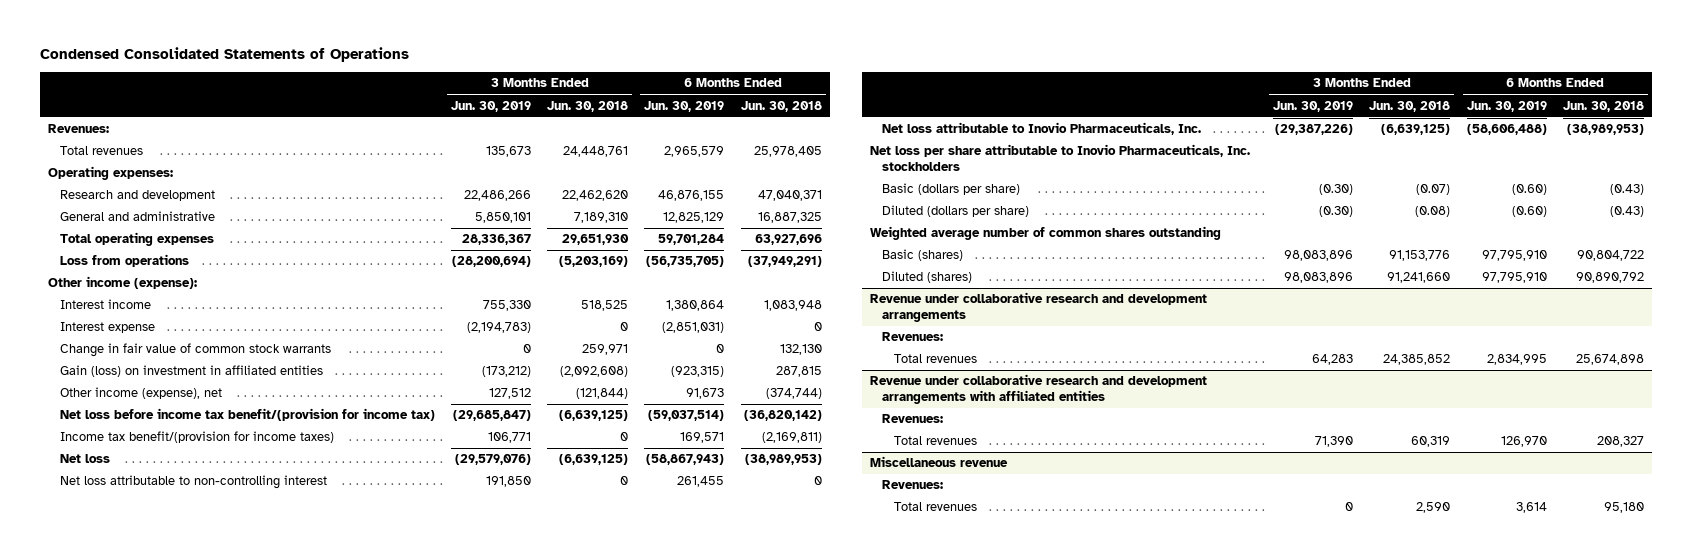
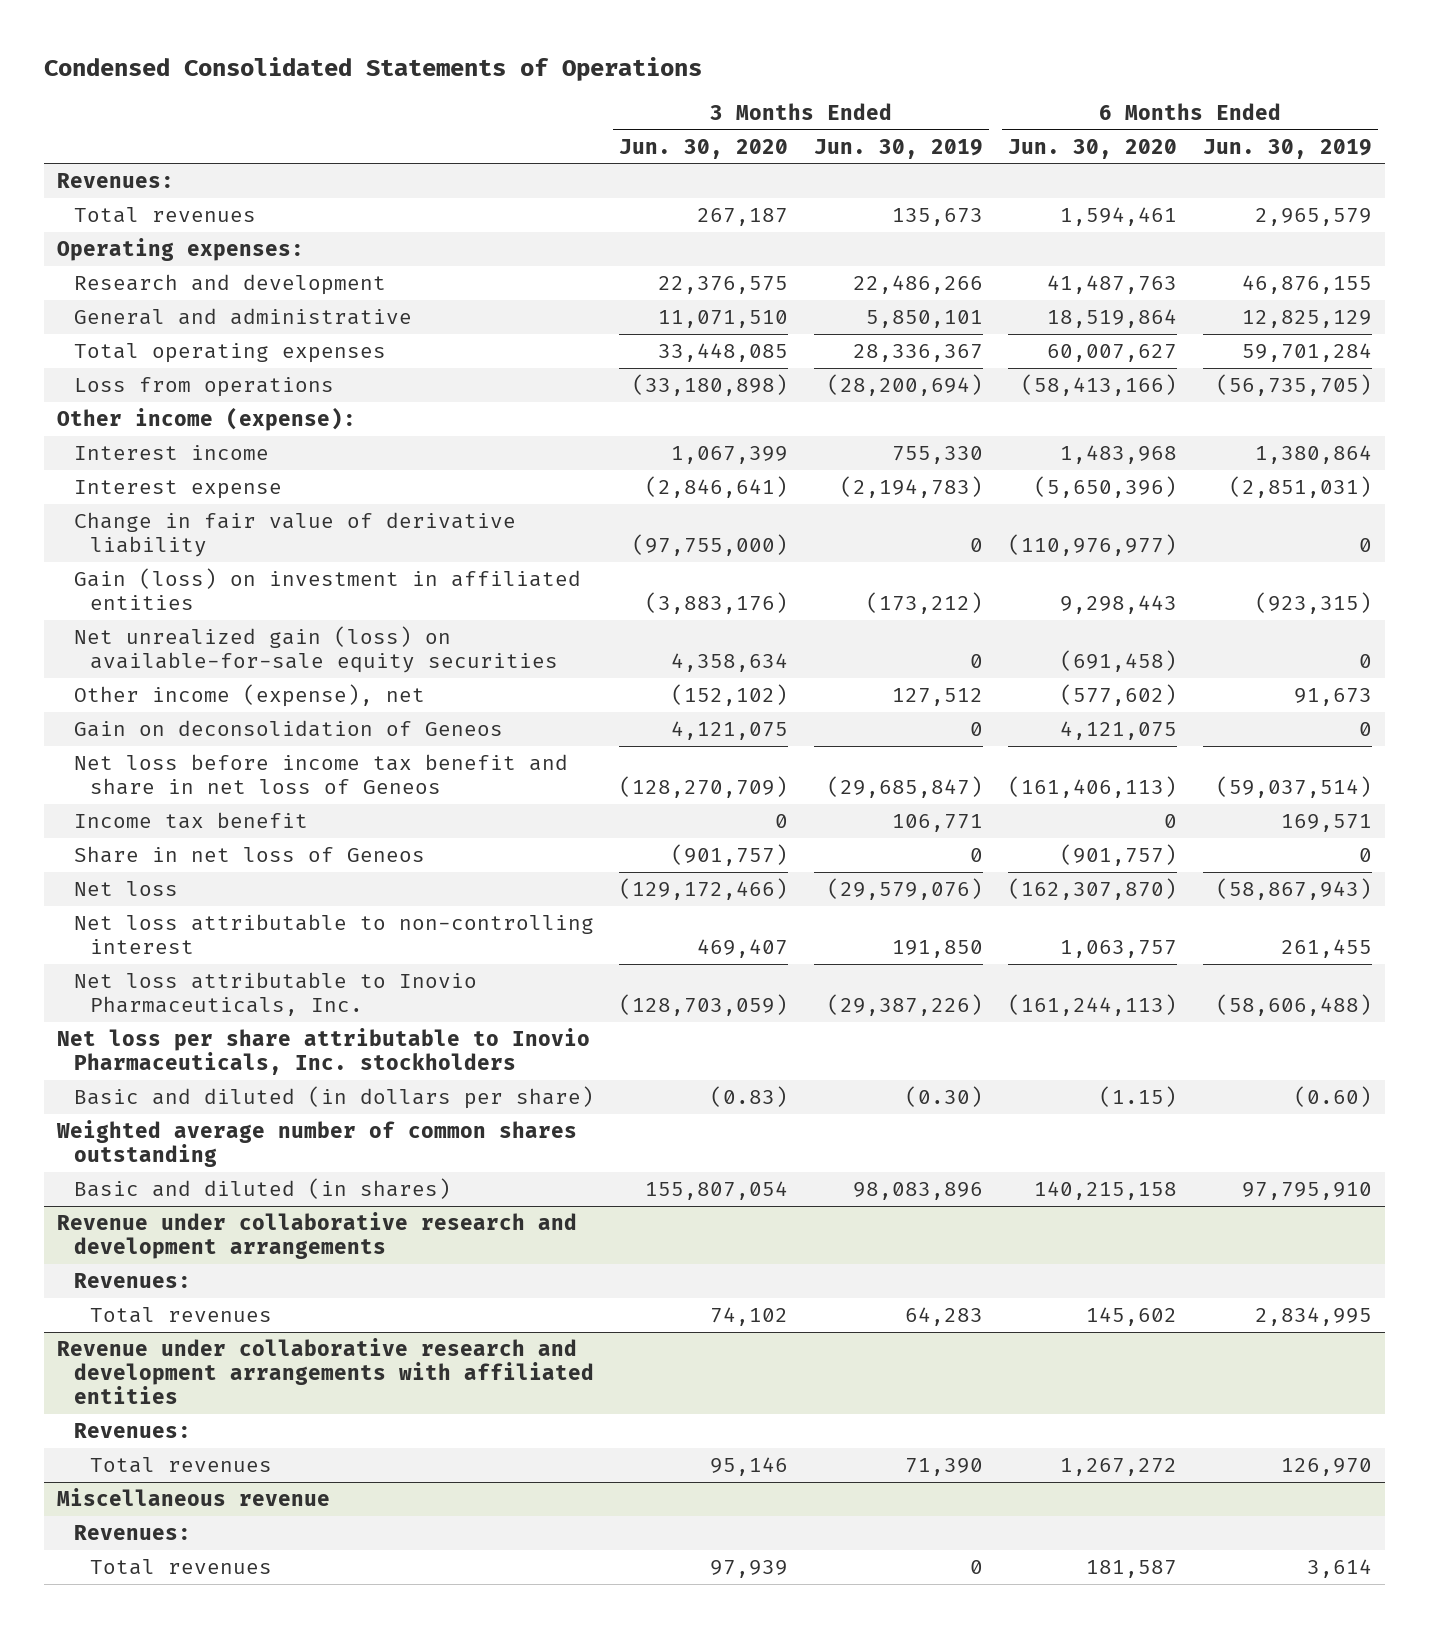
- | 3 Months Ended Jun. 30, 2019 | 3 Months Ended Jun. 30, 2018 | 6 Months Ended Jun. 30, 2019 | 6 Months Ended Jun. 30, 2018
+ | 3 Months Ended Jun. 30, 2020 | 3 Months Ended Jun. 30, 2019 | 6 Months Ended Jun. 30, 2020 | 6 Months Ended Jun. 30, 2019
- Change in fair value of common stock warrants | 0 | 259,971 | 0 | 132,130
+ Change in fair value of derivative liability | (97,755,000) | 0 | (110,976,977) | 0
+ Net unrealized gain (loss) on available-for-sale equity securities | 4,358,634 | 0 | (691,458) | 0
- Net loss before income tax benefit/(provision for income tax) | (29,685,847) | (6,639,125) | (59,037,514) | (36,820,142)
- Income tax benefit/(provision for income taxes) | 106,771 | 0 | 169,571 | (2,169,811)
+ Gain on deconsolidation of Geneos | 4,121,075 | 0 | 4,121,075 | 0
+ Net loss before income tax benefit and share in net loss of Geneos | (128,270,709) | (29,685,847) | (161,406,113) | (59,037,514)
+ Income tax benefit | 0 | 106,771 | 0 | 169,571
+ Share in net loss of Geneos | (901,757) | 0 | (901,757) | 0
- Basic (dollars per share) | (0.30) | (0.07) | (0.60) | (0.43)
- Diluted (dollars per share) | (0.30) | (0.08) | (0.60) | (0.43)
+ Basic and diluted (in dollars per share) | (0.83) | (0.30) | (1.15) | (0.60)
- Basic (shares) | 98,083,896 | 91,153,776 | 97,795,910 | 90,804,722
- Diluted (shares) | 98,083,896 | 91,241,660 | 97,795,910 | 90,890,792
+ Basic and diluted (in shares) | 155,807,054 | 98,083,896 | 140,215,158 | 97,795,910

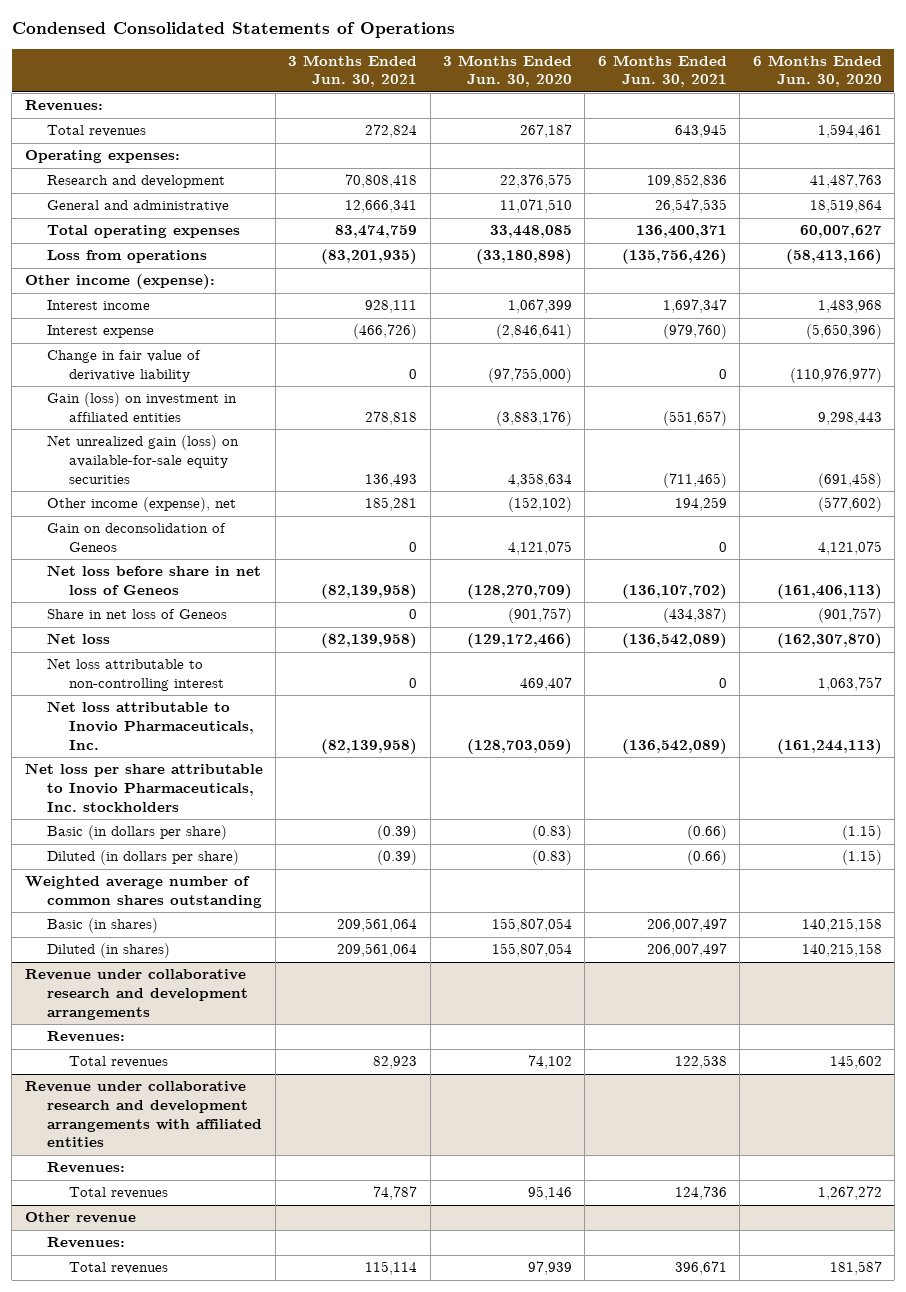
- | 3 Months Ended Jun. 30, 2020 | 3 Months Ended Jun. 30, 2019 | 6 Months Ended Jun. 30, 2020 | 6 Months Ended Jun. 30, 2019
+ | 3 Months Ended Jun. 30, 2021 | 3 Months Ended Jun. 30, 2020 | 6 Months Ended Jun. 30, 2021 | 6 Months Ended Jun. 30, 2020
- Net loss before income tax benefit and share in net loss of Geneos | (128,270,709) | (29,685,847) | (161,406,113) | (59,037,514)
- Income tax benefit | 0 | 106,771 | 0 | 169,571
+ Net loss before share in net loss of Geneos | (82,139,958) | (128,270,709) | (136,107,702) | (161,406,113)
- Basic and diluted (in dollars per share) | (0.83) | (0.30) | (1.15) | (0.60)
+ Basic (in dollars per share) | (0.39) | (0.83) | (0.66) | (1.15)
+ Diluted (in dollars per share) | (0.39) | (0.83) | (0.66) | (1.15)
- Basic and diluted (in shares) | 155,807,054 | 98,083,896 | 140,215,158 | 97,795,910
+ Basic (in shares) | 209,561,064 | 155,807,054 | 206,007,497 | 140,215,158
+ Diluted (in shares) | 209,561,064 | 155,807,054 | 206,007,497 | 140,215,158
- Miscellaneous revenue
+ Other revenue

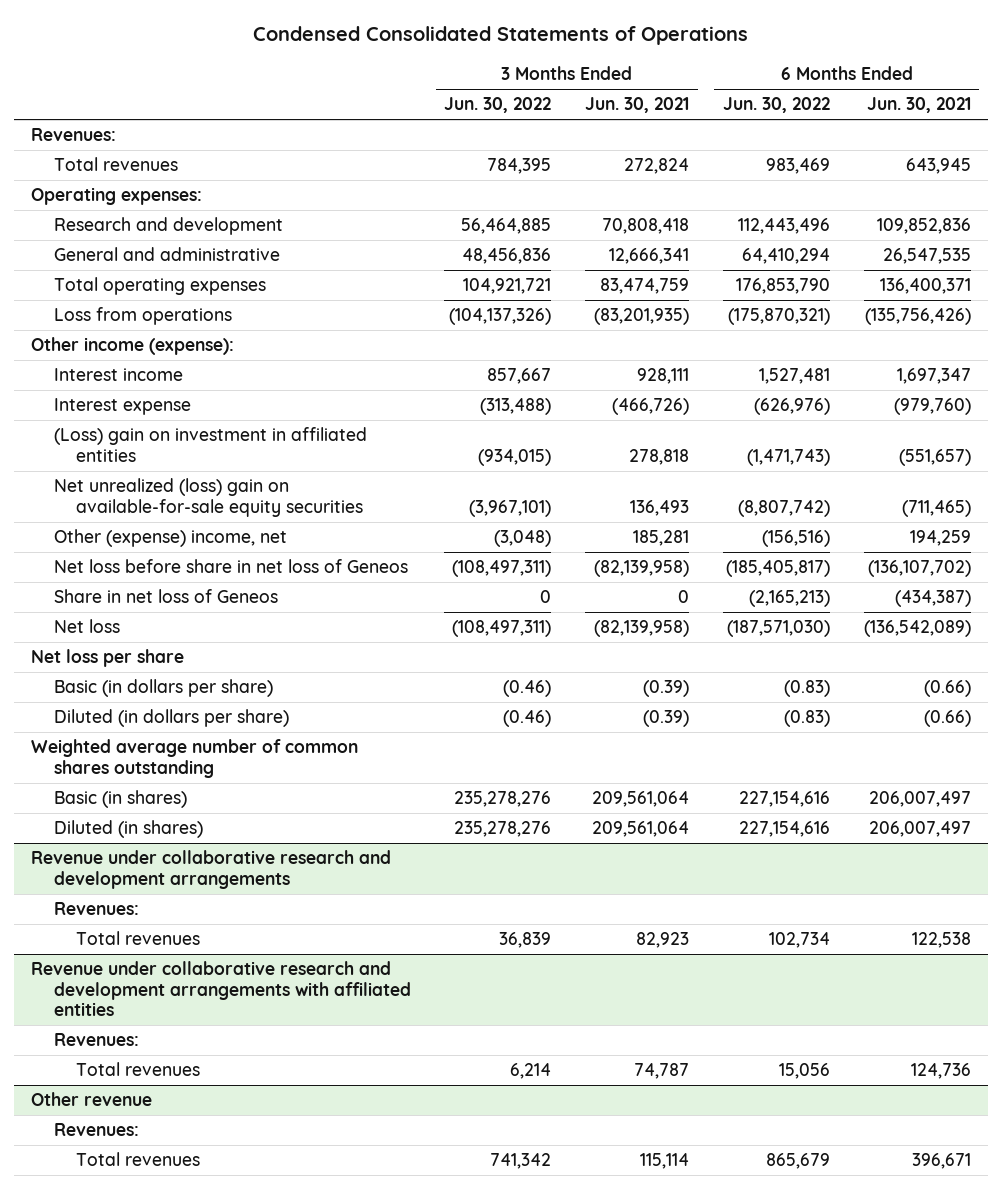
- | 3 Months Ended Jun. 30, 2021 | 3 Months Ended Jun. 30, 2020 | 6 Months Ended Jun. 30, 2021 | 6 Months Ended Jun. 30, 2020
+ | 3 Months Ended Jun. 30, 2022 | 3 Months Ended Jun. 30, 2021 | 6 Months Ended Jun. 30, 2022 | 6 Months Ended Jun. 30, 2021
- Change in fair value of derivative liability | 0 | (97,755,000) | 0 | (110,976,977)
- Gain (loss) on investment in affiliated entities | 278,818 | (3,883,176) | (551,657) | 9,298,443
- Net unrealized gain (loss) on available-for-sale equity securities | 136,493 | 4,358,634 | (711,465) | (691,458)
- Other income (expense), net | 185,281 | (152,102) | 194,259 | (577,602)
- Gain on deconsolidation of Geneos | 0 | 4,121,075 | 0 | 4,121,075
+ (Loss) gain on investment in affiliated entities | (934,015) | 278,818 | (1,471,743) | (551,657)
+ Net unrealized (loss) gain on available-for-sale equity securities | (3,967,101) | 136,493 | (8,807,742) | (711,465)
+ Other (expense) income, net | (3,048) | 185,281 | (156,516) | 194,259
- Net loss attributable to non-controlling interest | 0 | 469,407 | 0 | 1,063,757
- Net loss attributable to Inovio Pharmaceuticals, Inc. | (82,139,958) | (128,703,059) | (136,542,089) | (161,244,113)
- Net loss per share attributable to Inovio Pharmaceuticals, Inc. stockholders
+ Net loss per share

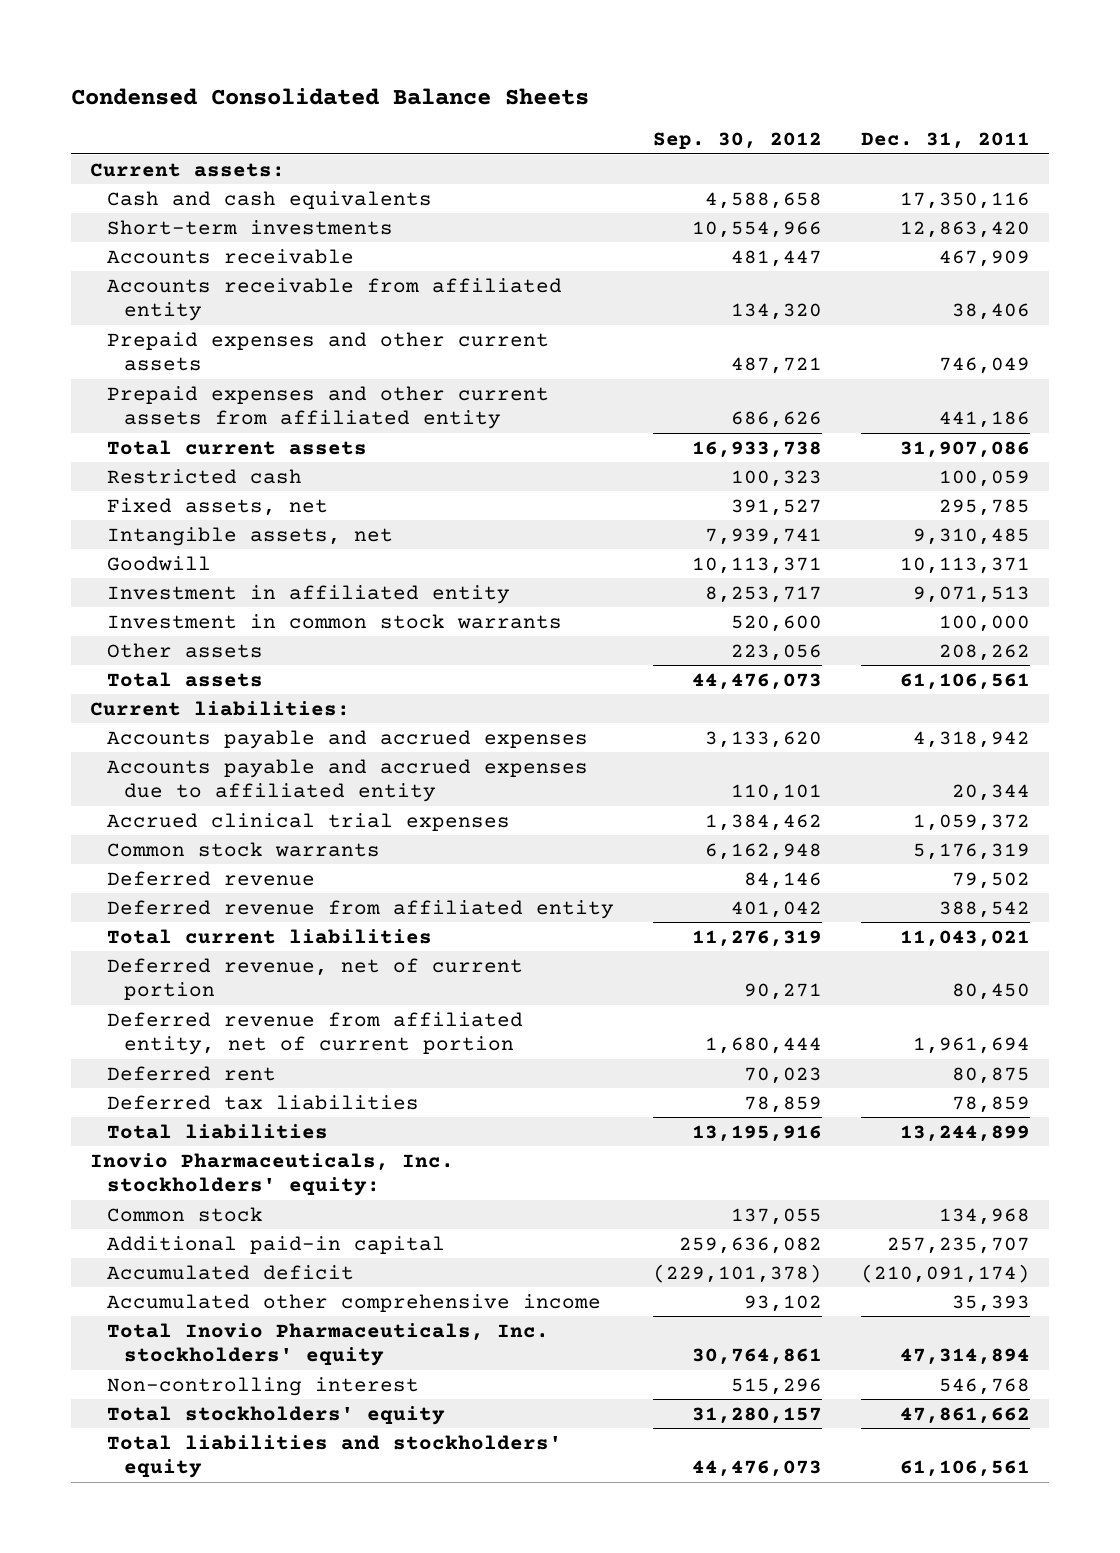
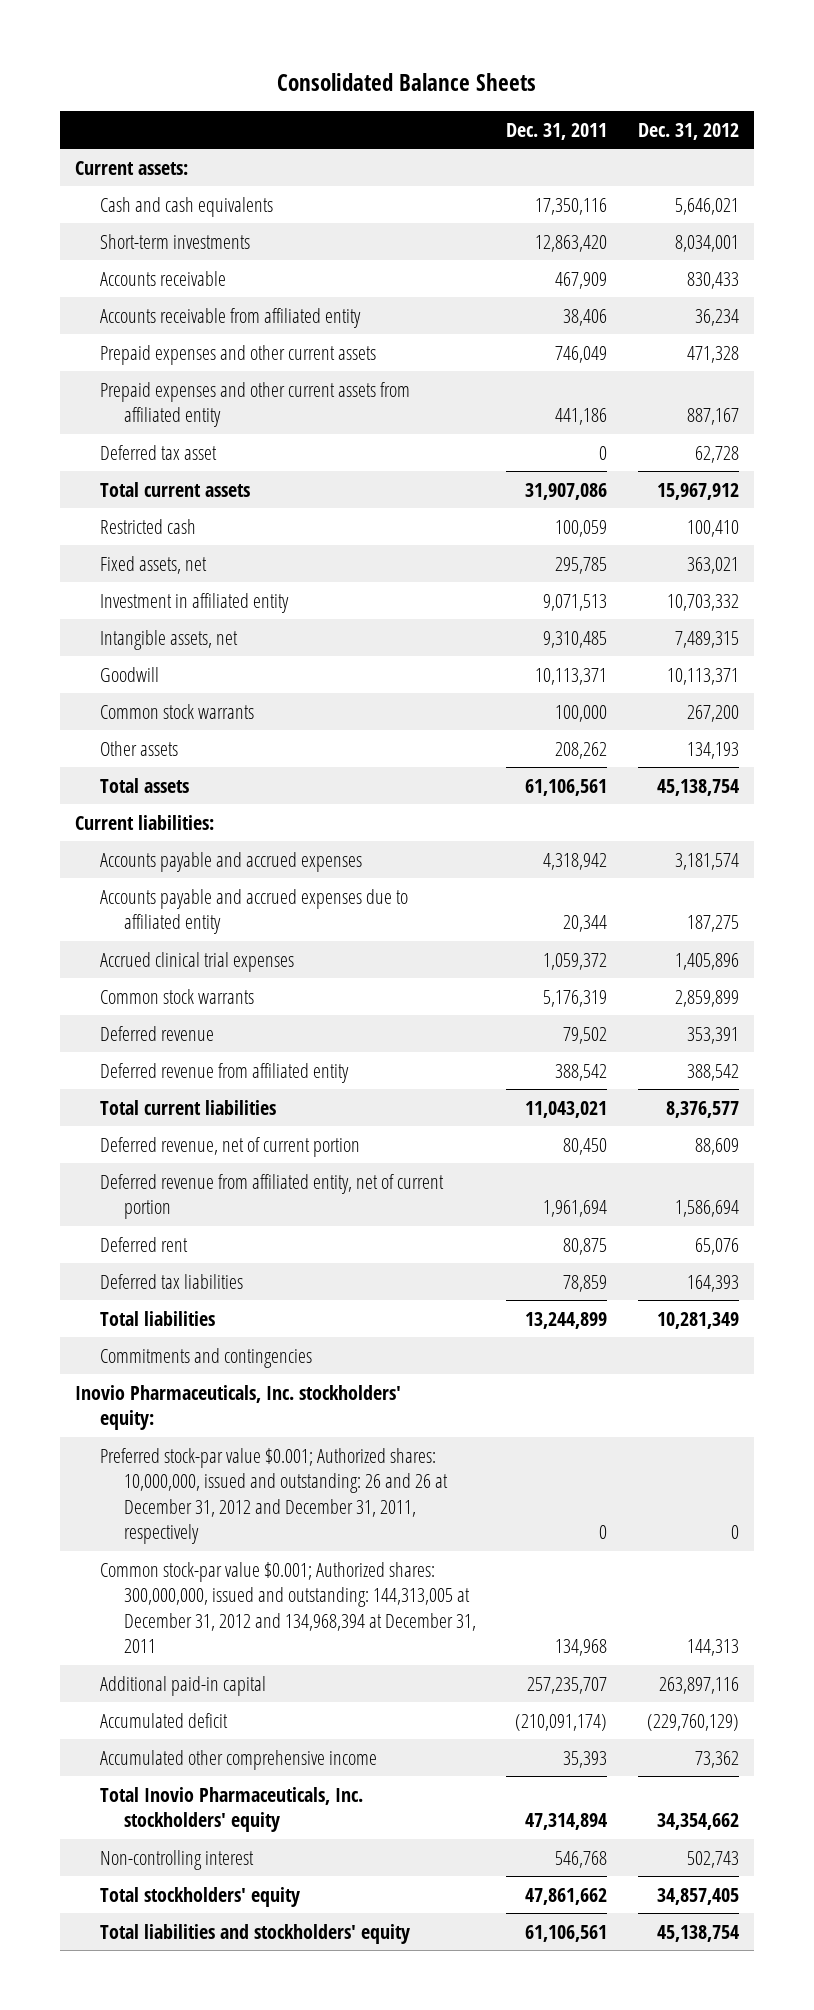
- Condensed Consolidated Balance Sheets
+ Consolidated Balance Sheets
- | Sep. 30, 2012 | Dec. 31, 2011
+ | Dec. 31, 2011 | Dec. 31, 2012
+ Deferred tax asset | 0 | 62,728
moved up: Investment in affiliated entity | 9,071,513 | 10,703,332
- Investment in common stock warrants | 520,600 | 100,000
+ Common stock warrants | 100,000 | 267,200
+ Commitments and contingencies
- Common stock | 137,055 | 134,968
+ Preferred stock-par value $0.001; Authorized shares: 10,000,000, issued and outstanding: 26 and 26 at December 31, 2012 and December 31, 2011, respectively | 0 | 0
+ Common stock-par value $0.001; Authorized shares: 300,000,000, issued and outstanding: 144,313,005 at December 31, 2012 and 134,968,394 at December 31, 2011 | 134,968 | 144,313

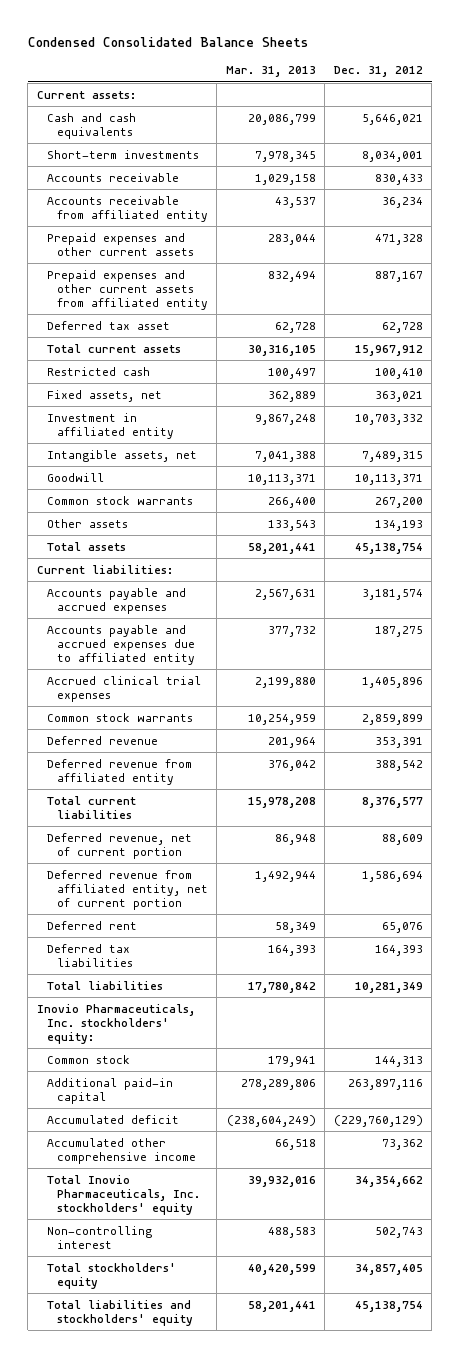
- Consolidated Balance Sheets
+ Condensed Consolidated Balance Sheets
- | Dec. 31, 2011 | Dec. 31, 2012
+ | Mar. 31, 2013 | Dec. 31, 2012
- Commitments and contingencies
- Preferred stock-par value $0.001; Authorized shares: 10,000,000, issued and outstanding: 26 and 26 at December 31, 2012 and December 31, 2011, respectively | 0 | 0
- Common stock-par value $0.001; Authorized shares: 300,000,000, issued and outstanding: 144,313,005 at December 31, 2012 and 134,968,394 at December 31, 2011 | 134,968 | 144,313
+ Common stock | 179,941 | 144,313

